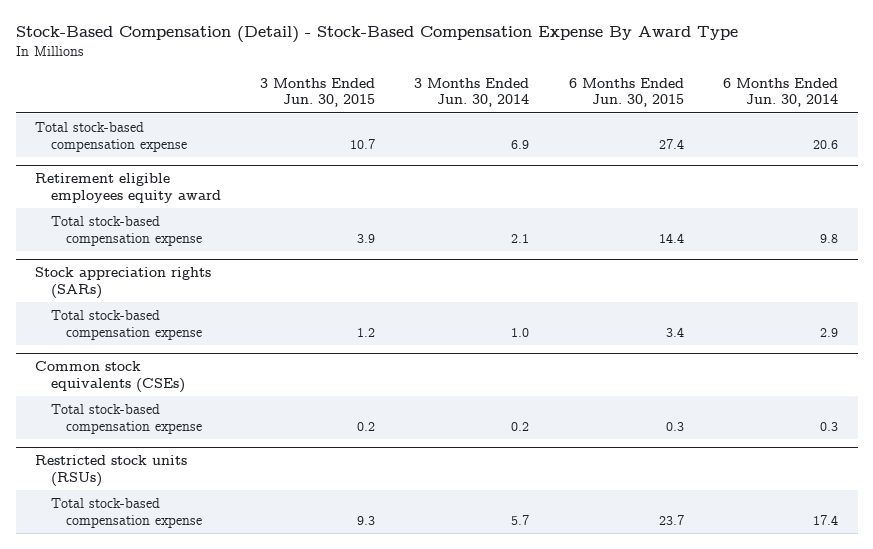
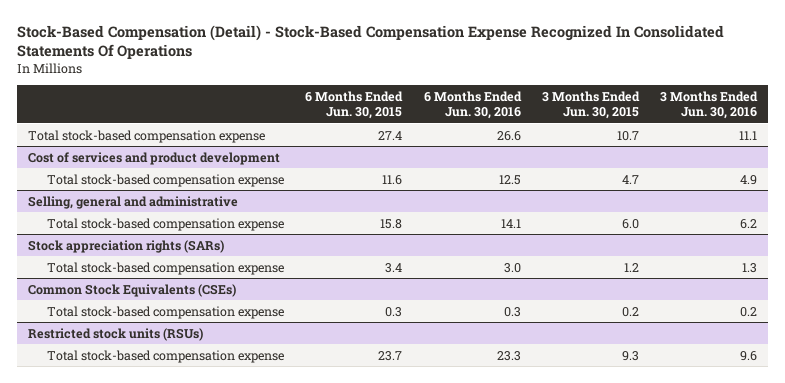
- Stock-Based Compensation (Detail) - Stock-Based Compensation Expense By Award Type
+ Stock-Based Compensation (Detail) - Stock-Based Compensation Expense Recognized In Consolidated Statements Of Operations
- | 3 Months Ended Jun. 30, 2015 | 3 Months Ended Jun. 30, 2014 | 6 Months Ended Jun. 30, 2015 | 6 Months Ended Jun. 30, 2014
+ | 6 Months Ended Jun. 30, 2015 | 6 Months Ended Jun. 30, 2016 | 3 Months Ended Jun. 30, 2015 | 3 Months Ended Jun. 30, 2016
- Retirement eligible employees equity award
- Total stock-based compensation expense | 3.9 | 2.1 | 14.4 | 9.8
+ Cost of services and product development
+ Total stock-based compensation expense | 11.6 | 12.5 | 4.7 | 4.9
+ Selling, general and administrative
+ Total stock-based compensation expense | 15.8 | 14.1 | 6.0 | 6.2
- Common stock equivalents (CSEs)
+ Common Stock Equivalents (CSEs)

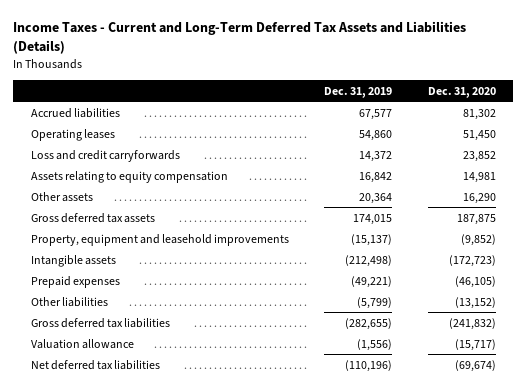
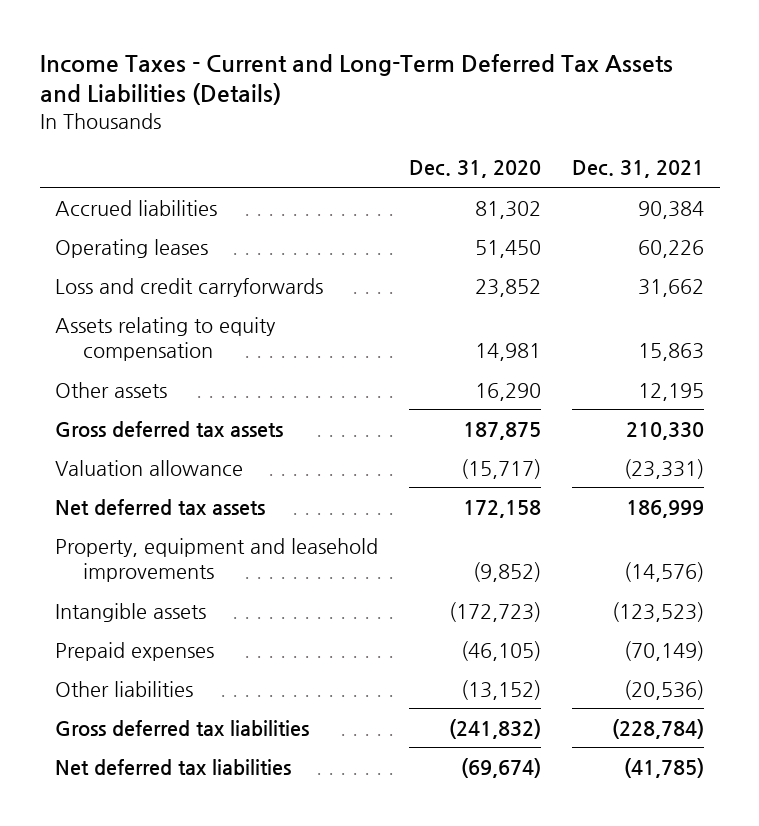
- | Dec. 31, 2019 | Dec. 31, 2020
+ | Dec. 31, 2020 | Dec. 31, 2021
moved up: Valuation allowance | (15,717) | (23,331)
+ Net deferred tax assets | 172,158 | 186,999

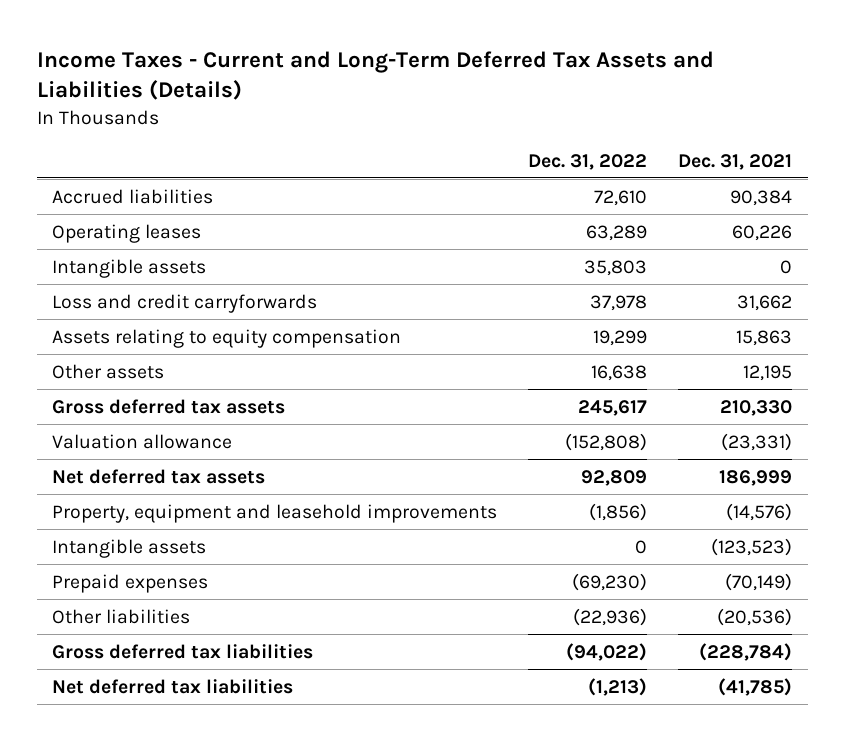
- | Dec. 31, 2020 | Dec. 31, 2021
+ | Dec. 31, 2022 | Dec. 31, 2021
+ Intangible assets | 35,803 | 0

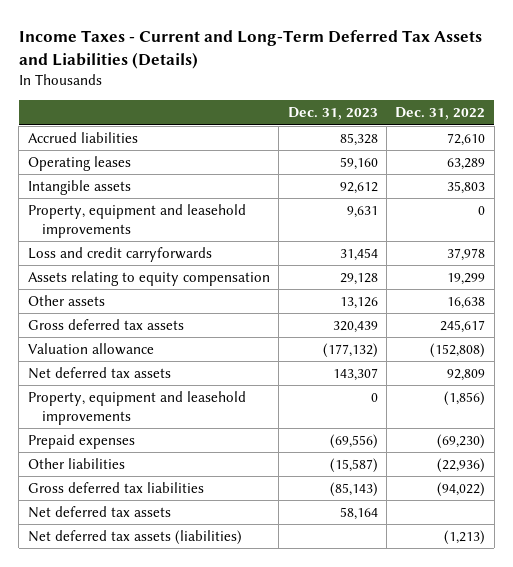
- | Dec. 31, 2022 | Dec. 31, 2021
+ | Dec. 31, 2023 | Dec. 31, 2022
+ Property, equipment and leasehold improvements | 9,631 | 0
- Intangible assets | 0 | (123,523)
- Net deferred tax liabilities | (1,213) | (41,785)
+ Net deferred tax assets | 58,164 |
+ Net deferred tax assets (liabilities) | | (1,213)

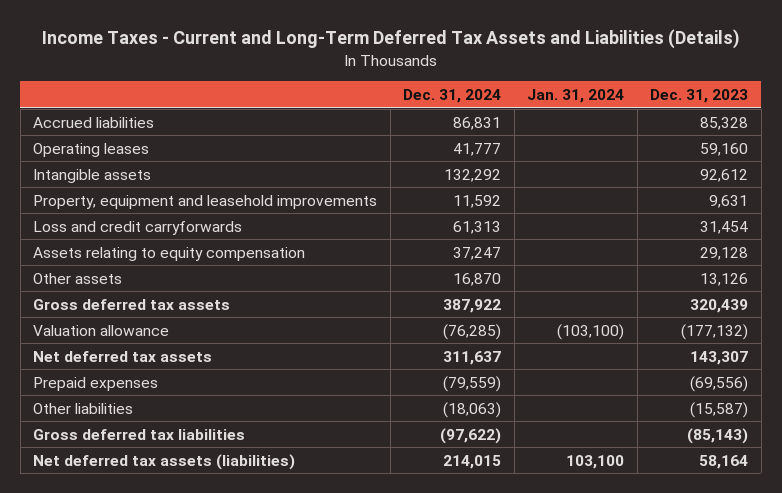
- | Dec. 31, 2023 | Dec. 31, 2022
+ | Dec. 31, 2024 | Jan. 31, 2024 | Dec. 31, 2023
- Property, equipment and leasehold improvements | 0 | (1,856)
- Net deferred tax assets | 58,164 |
- Net deferred tax assets (liabilities) | | (1,213)
+ Net deferred tax assets (liabilities) | 214,015 | 103,100 | 58,164

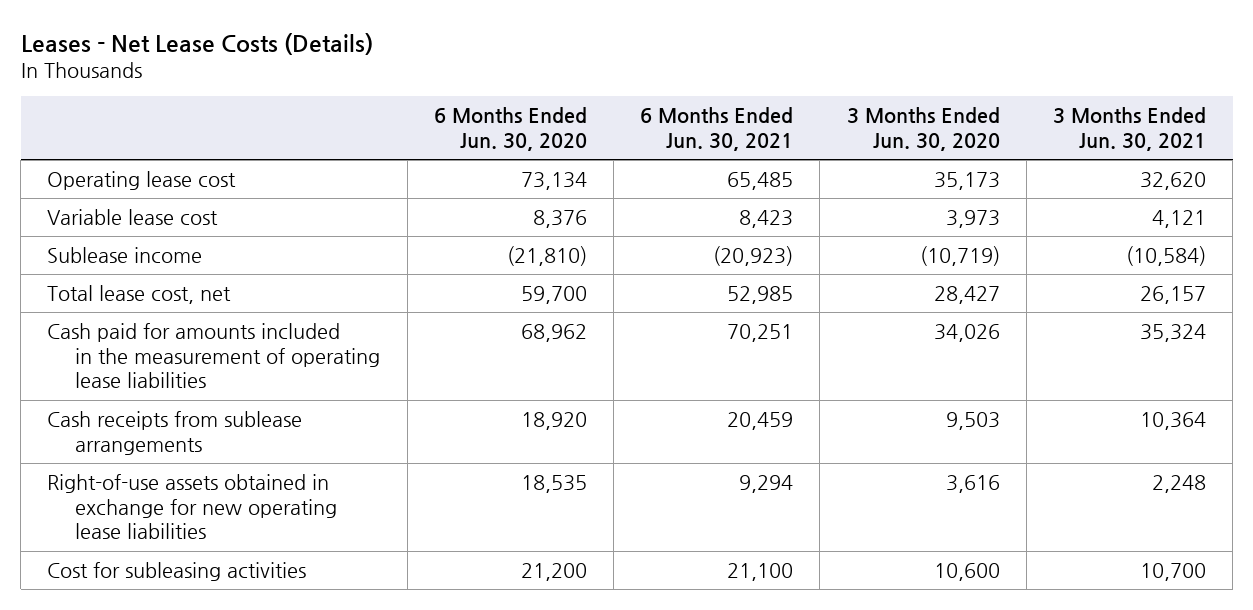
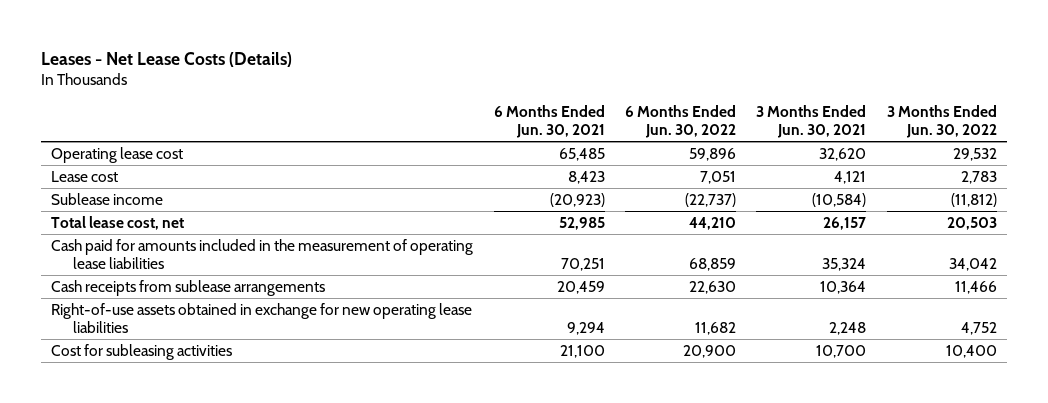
- | 6 Months Ended Jun. 30, 2020 | 6 Months Ended Jun. 30, 2021 | 3 Months Ended Jun. 30, 2020 | 3 Months Ended Jun. 30, 2021
+ | 6 Months Ended Jun. 30, 2021 | 6 Months Ended Jun. 30, 2022 | 3 Months Ended Jun. 30, 2021 | 3 Months Ended Jun. 30, 2022
- Variable lease cost | 8,376 | 8,423 | 3,973 | 4,121
+ Lease cost | 8,423 | 7,051 | 4,121 | 2,783

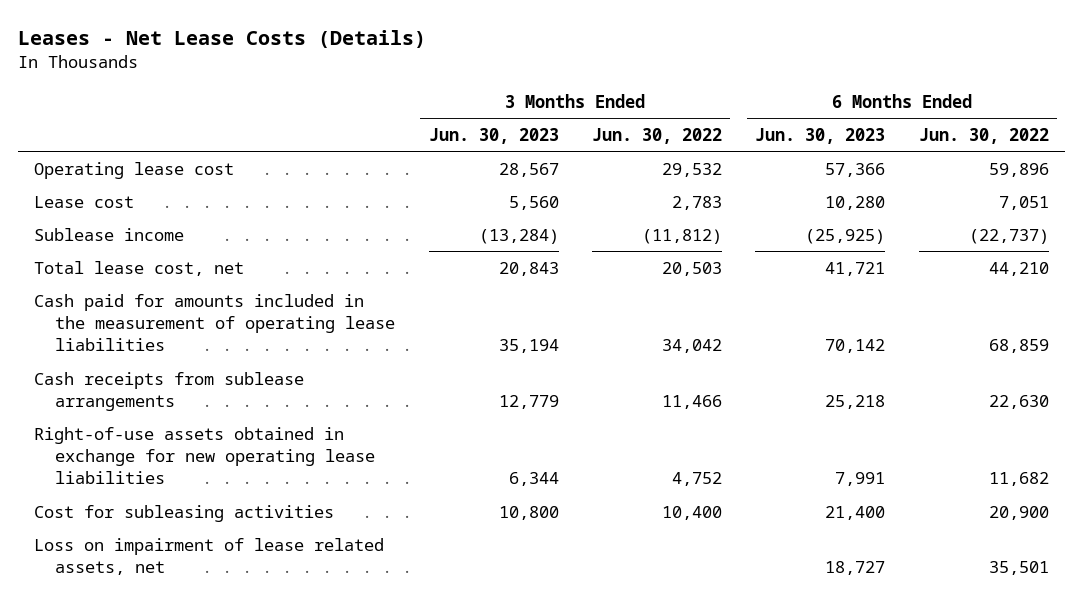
- | 6 Months Ended Jun. 30, 2021 | 6 Months Ended Jun. 30, 2022 | 3 Months Ended Jun. 30, 2021 | 3 Months Ended Jun. 30, 2022
+ | 3 Months Ended Jun. 30, 2023 | 3 Months Ended Jun. 30, 2022 | 6 Months Ended Jun. 30, 2023 | 6 Months Ended Jun. 30, 2022
+ Loss on impairment of lease related assets, net | | | 18,727 | 35,501

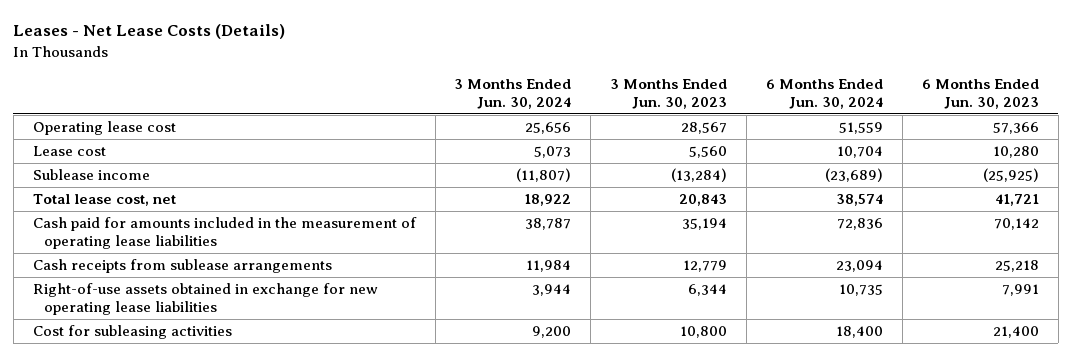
- | 3 Months Ended Jun. 30, 2023 | 3 Months Ended Jun. 30, 2022 | 6 Months Ended Jun. 30, 2023 | 6 Months Ended Jun. 30, 2022
+ | 3 Months Ended Jun. 30, 2024 | 3 Months Ended Jun. 30, 2023 | 6 Months Ended Jun. 30, 2024 | 6 Months Ended Jun. 30, 2023
- Loss on impairment of lease related assets, net | | | 18,727 | 35,501

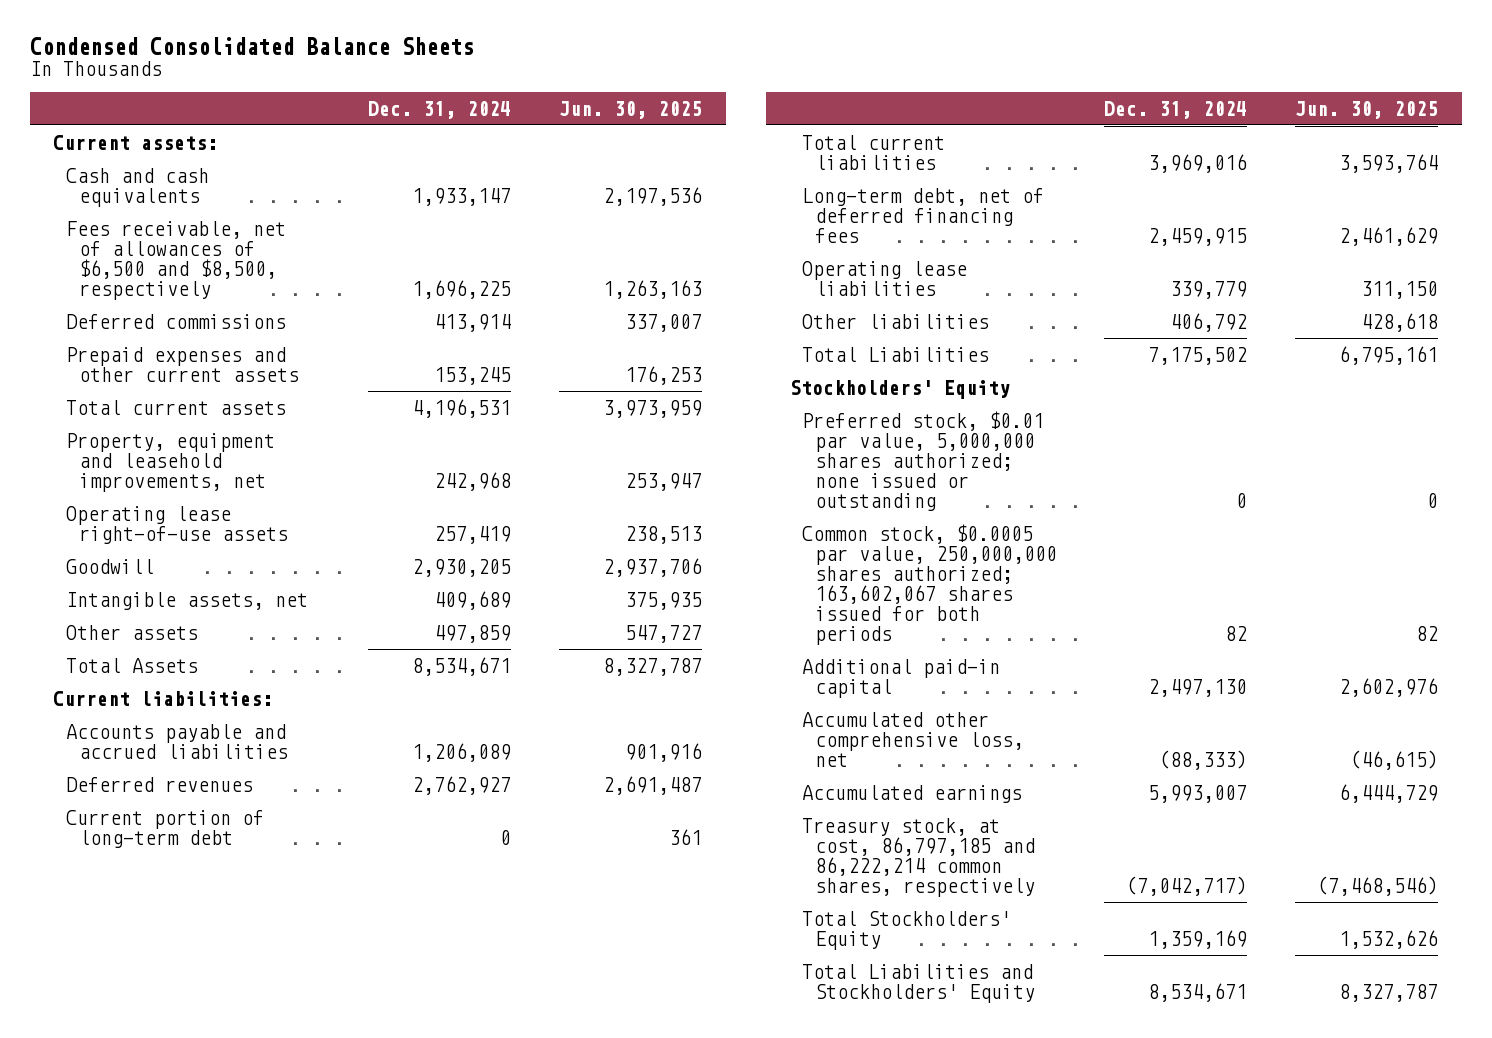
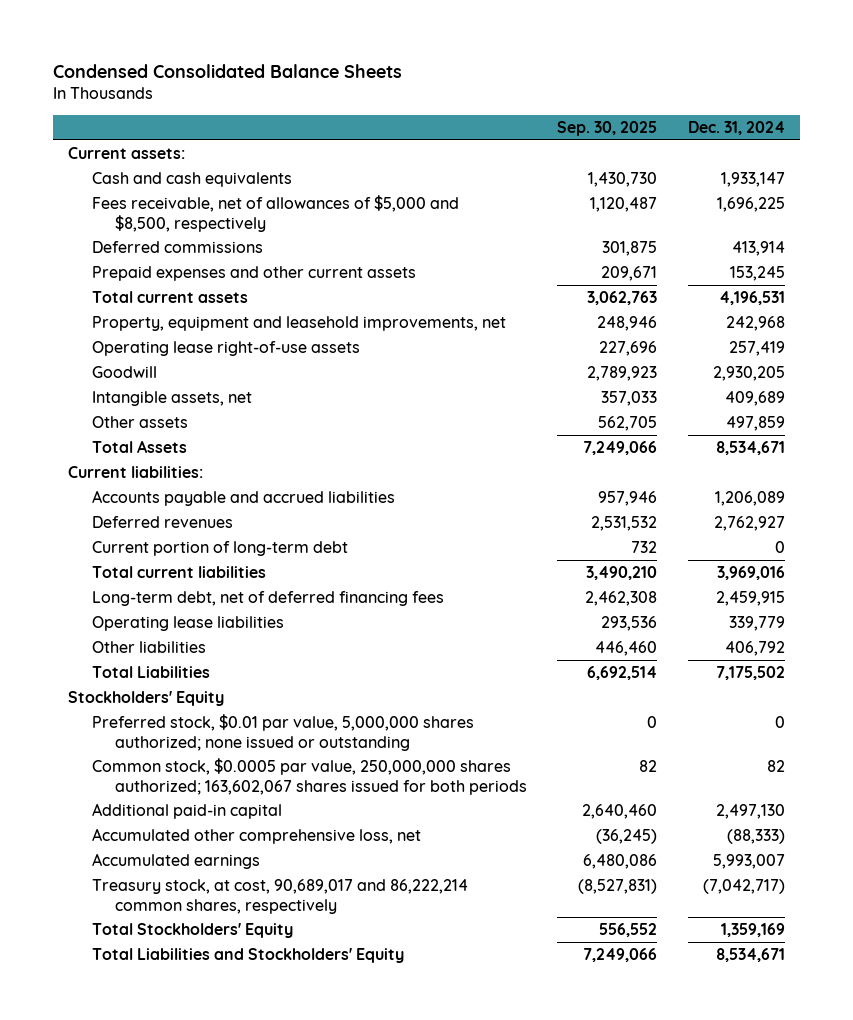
- | Dec. 31, 2024 | Jun. 30, 2025
+ | Sep. 30, 2025 | Dec. 31, 2024
- Fees receivable, net of allowances of $6,500 and $8,500, respectively | 1,696,225 | 1,263,163
+ Fees receivable, net of allowances of $5,000 and $8,500, respectively | 1,120,487 | 1,696,225
- Treasury stock, at cost, 86,797,185 and 86,222,214 common shares, respectively | (7,042,717) | (7,468,546)
+ Treasury stock, at cost, 90,689,017 and 86,222,214 common shares, respectively | (8,527,831) | (7,042,717)

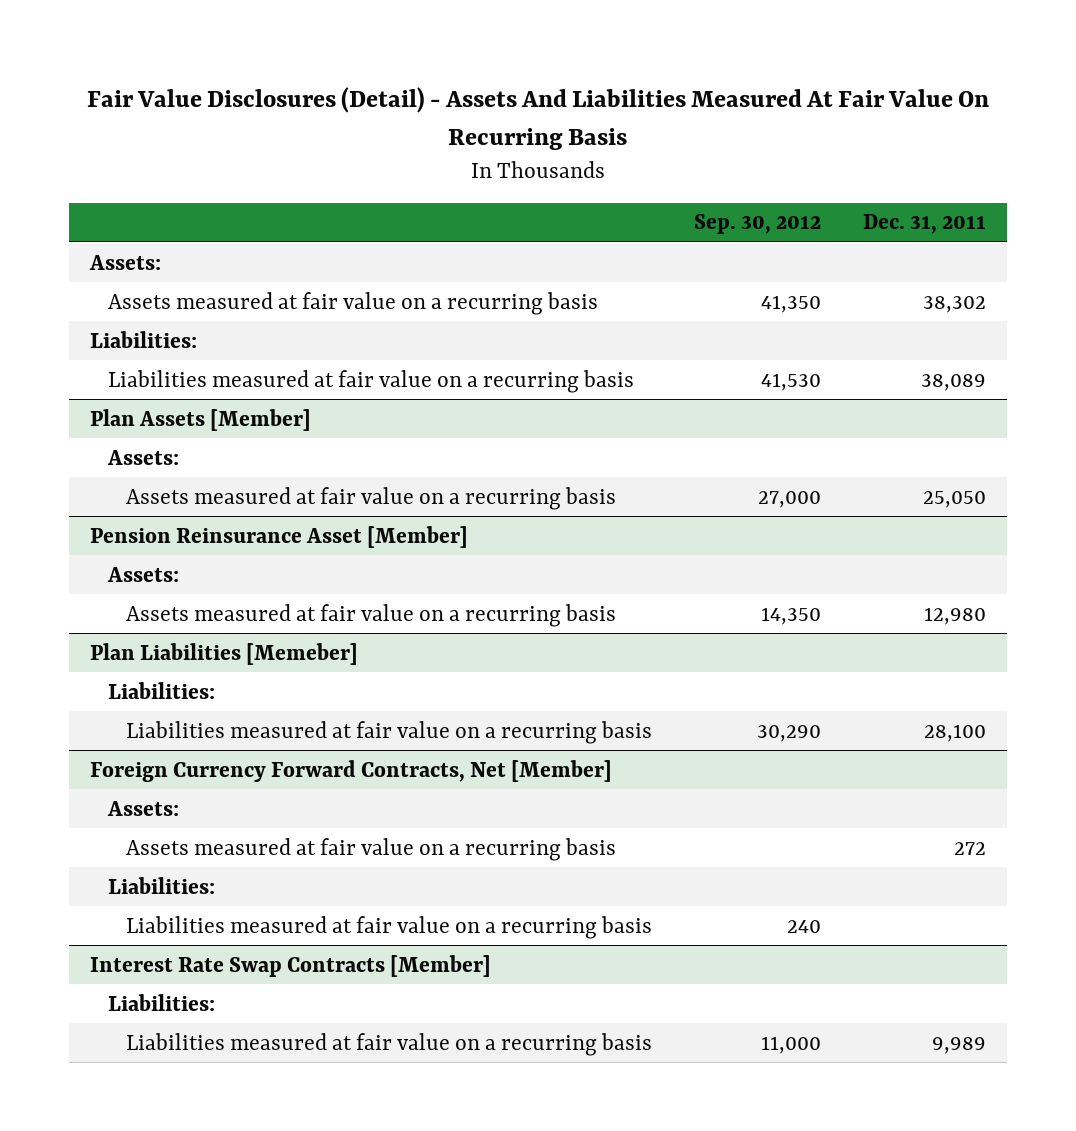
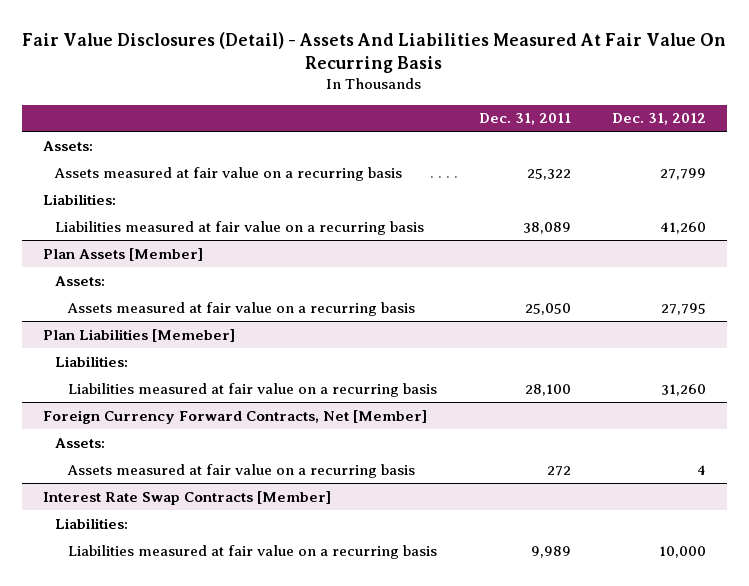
- | Sep. 30, 2012 | Dec. 31, 2011
+ | Dec. 31, 2011 | Dec. 31, 2012
- Assets measured at fair value on a recurring basis | 41,350 | 38,302
+ Assets measured at fair value on a recurring basis | 25,322 | 27,799
- Pension Reinsurance Asset [Member]
- Assets:
- Assets measured at fair value on a recurring basis | 14,350 | 12,980
@ Foreign Currency Forward Contracts, Net [Member]
- Liabilities:
- Liabilities measured at fair value on a recurring basis | 240 |

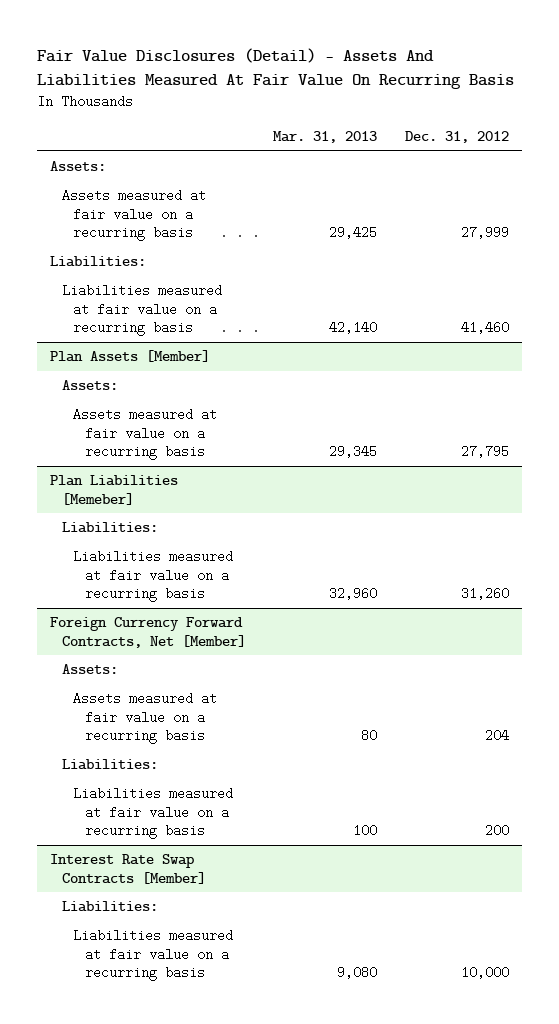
- | Dec. 31, 2011 | Dec. 31, 2012
+ | Mar. 31, 2013 | Dec. 31, 2012
- Assets measured at fair value on a recurring basis | 25,322 | 27,799
+ Assets measured at fair value on a recurring basis | 29,425 | 27,999
- Liabilities measured at fair value on a recurring basis | 38,089 | 41,260
+ Liabilities measured at fair value on a recurring basis | 42,140 | 41,460
@ Foreign Currency Forward Contracts, Net [Member]
- Assets measured at fair value on a recurring basis | 272 | 4
+ Assets measured at fair value on a recurring basis | 80 | 204
+ Liabilities:
+ Liabilities measured at fair value on a recurring basis | 100 | 200

